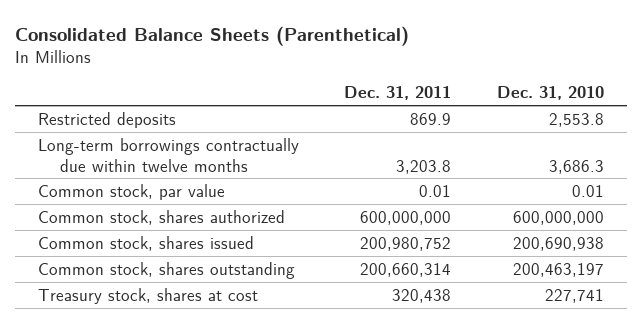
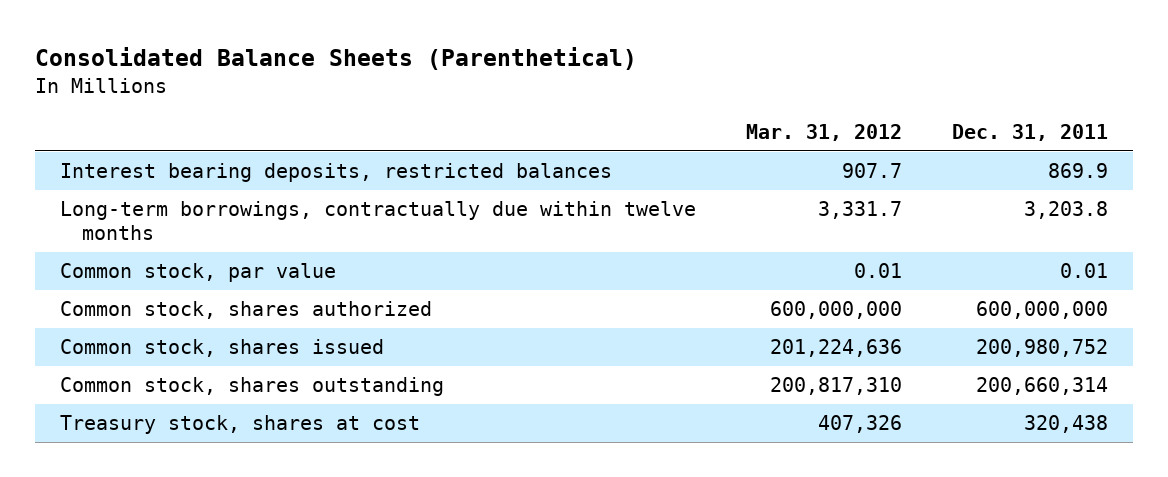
- | Dec. 31, 2011 | Dec. 31, 2010
+ | Mar. 31, 2012 | Dec. 31, 2011
- Restricted deposits | 869.9 | 2,553.8
- Long-term borrowings contractually due within twelve months | 3,203.8 | 3,686.3
+ Interest bearing deposits, restricted balances | 907.7 | 869.9
+ Long-term borrowings, contractually due within twelve months | 3,331.7 | 3,203.8

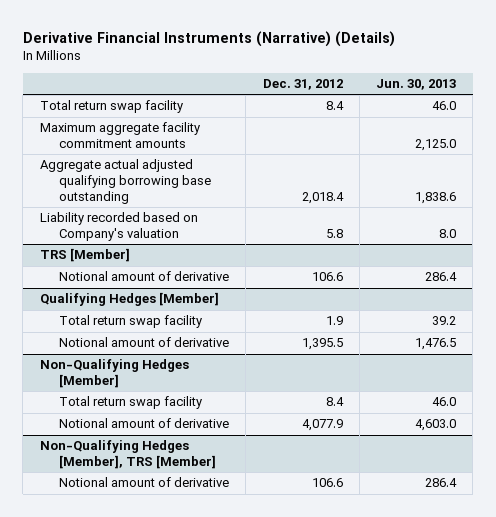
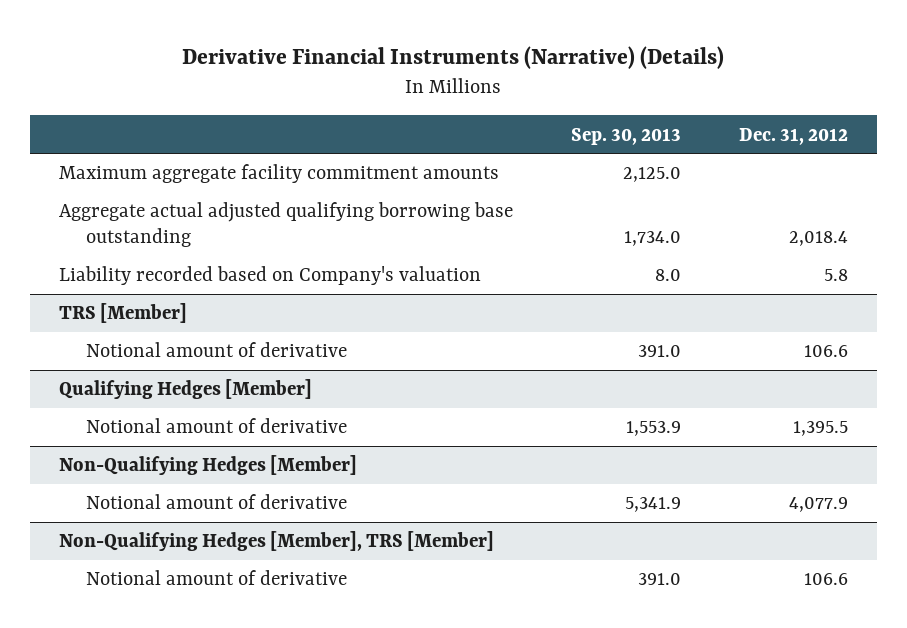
- | Dec. 31, 2012 | Jun. 30, 2013
+ | Sep. 30, 2013 | Dec. 31, 2012
- Total return swap facility | 8.4 | 46.0
@ Qualifying Hedges [Member]
- Total return swap facility | 1.9 | 39.2
@ Non-Qualifying Hedges [Member]
- Total return swap facility | 8.4 | 46.0

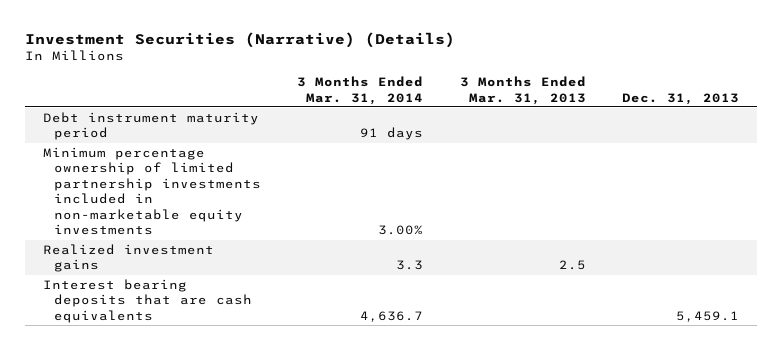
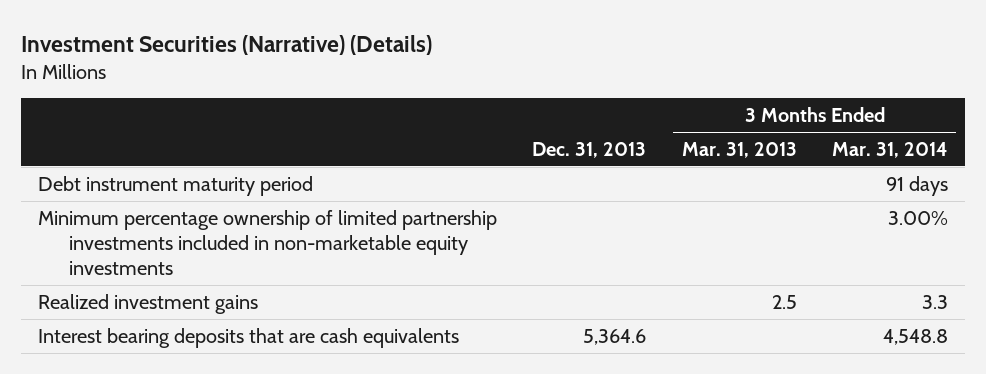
- | 3 Months Ended Mar. 31, 2014 | 3 Months Ended Mar. 31, 2013 | Dec. 31, 2013
+ | Dec. 31, 2013 | 3 Months Ended Mar. 31, 2013 | 3 Months Ended Mar. 31, 2014
- Interest bearing deposits that are cash equivalents | 4,636.7 | | 5,459.1
+ Interest bearing deposits that are cash equivalents | 5,364.6 | | 4,548.8

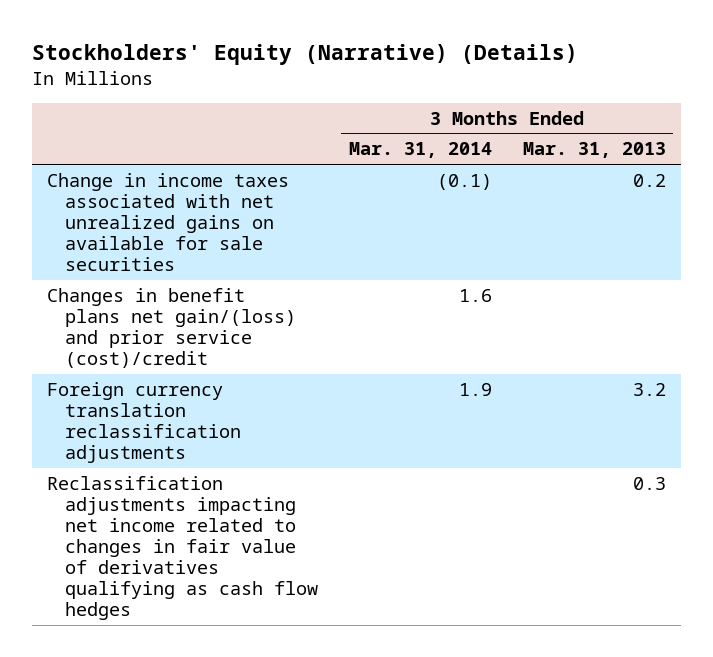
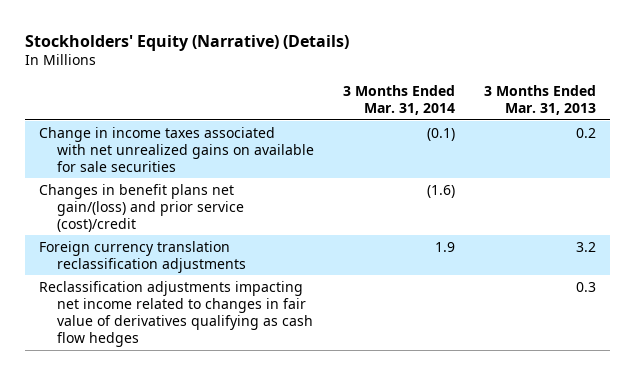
- Changes in benefit plans net gain/(loss) and prior service (cost)/credit | 1.6 |
+ Changes in benefit plans net gain/(loss) and prior service (cost)/credit | (1.6) |

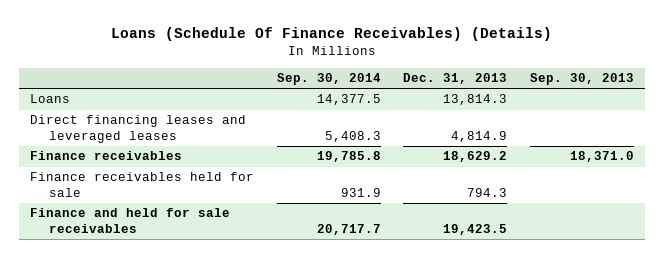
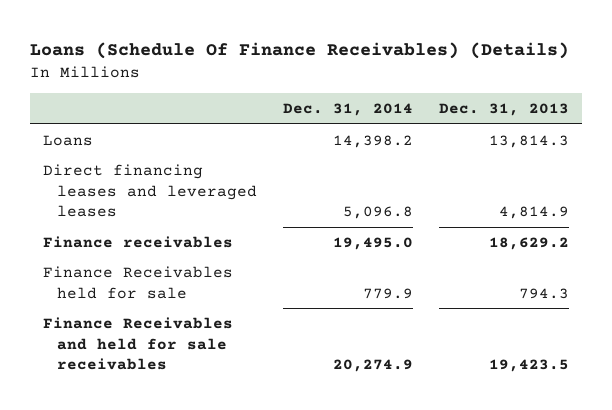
- | Sep. 30, 2014 | Dec. 31, 2013 | Sep. 30, 2013
+ | Dec. 31, 2014 | Dec. 31, 2013
- Finance receivables held for sale | 931.9 | 794.3 |
- Finance and held for sale receivables | 20,717.7 | 19,423.5 |
+ Finance Receivables held for sale | 779.9 | 794.3
+ Finance Receivables and held for sale receivables | 20,274.9 | 19,423.5

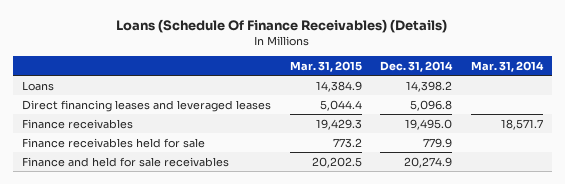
- | Dec. 31, 2014 | Dec. 31, 2013
+ | Mar. 31, 2015 | Dec. 31, 2014 | Mar. 31, 2014
- Finance Receivables held for sale | 779.9 | 794.3
- Finance Receivables and held for sale receivables | 20,274.9 | 19,423.5
+ Finance receivables held for sale | 773.2 | 779.9 |
+ Finance and held for sale receivables | 20,202.5 | 20,274.9 |

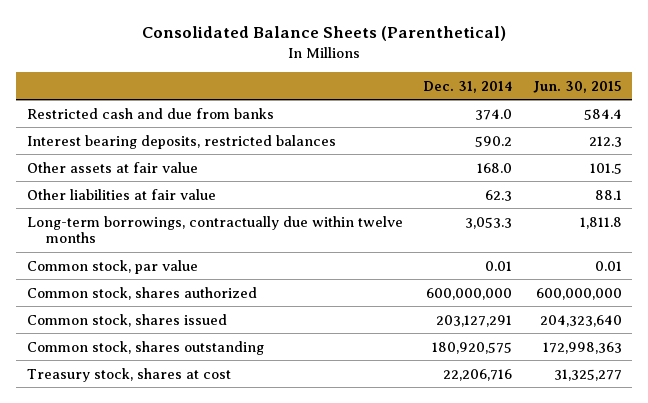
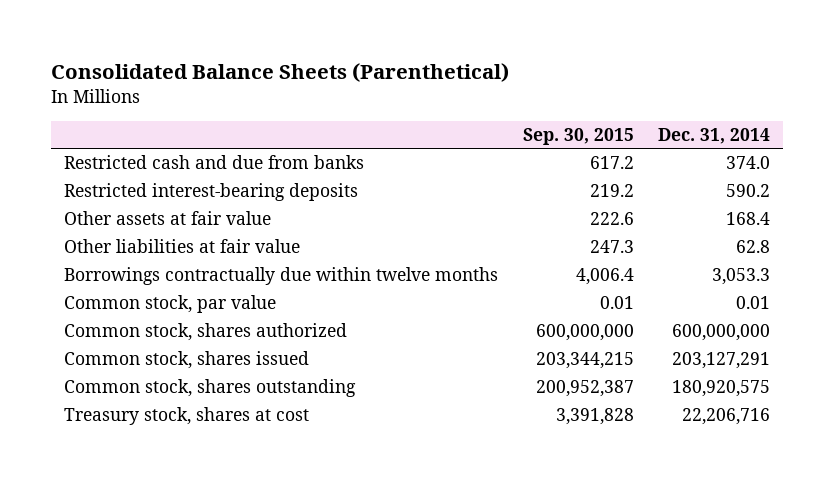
- | Dec. 31, 2014 | Jun. 30, 2015
+ | Sep. 30, 2015 | Dec. 31, 2014
- Interest bearing deposits, restricted balances | 590.2 | 212.3
- Other assets at fair value | 168.0 | 101.5
- Other liabilities at fair value | 62.3 | 88.1
- Long-term borrowings, contractually due within twelve months | 3,053.3 | 1,811.8
+ Restricted interest-bearing deposits | 219.2 | 590.2
+ Other assets at fair value | 222.6 | 168.4
+ Other liabilities at fair value | 247.3 | 62.8
+ Borrowings contractually due within twelve months | 4,006.4 | 3,053.3

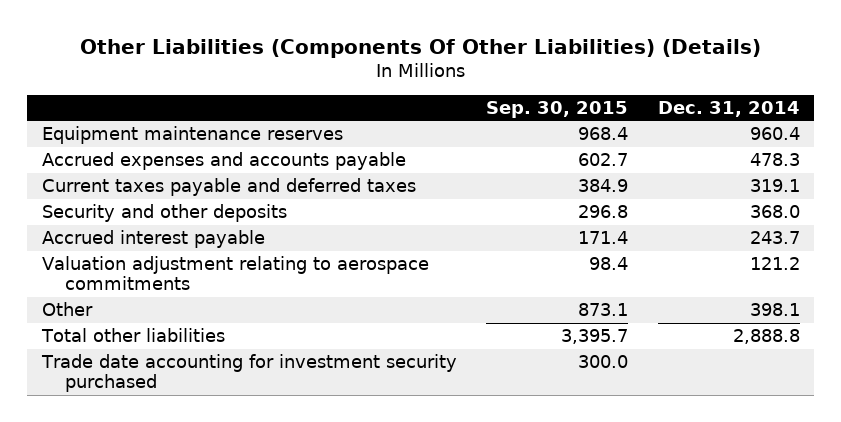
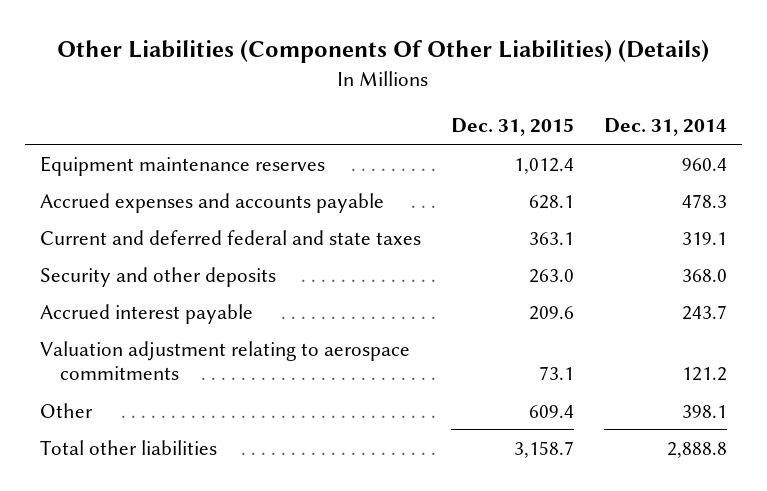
- | Sep. 30, 2015 | Dec. 31, 2014
+ | Dec. 31, 2015 | Dec. 31, 2014
- Current taxes payable and deferred taxes | 384.9 | 319.1
+ Current and deferred federal and state taxes | 363.1 | 319.1
- Trade date accounting for investment security purchased | 300.0 |

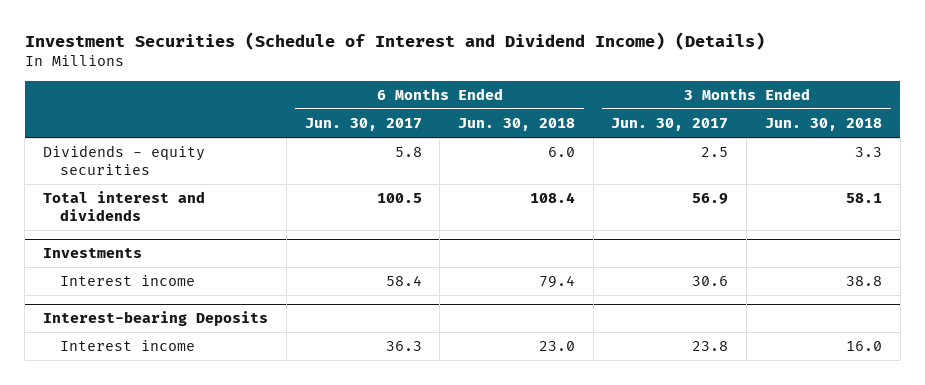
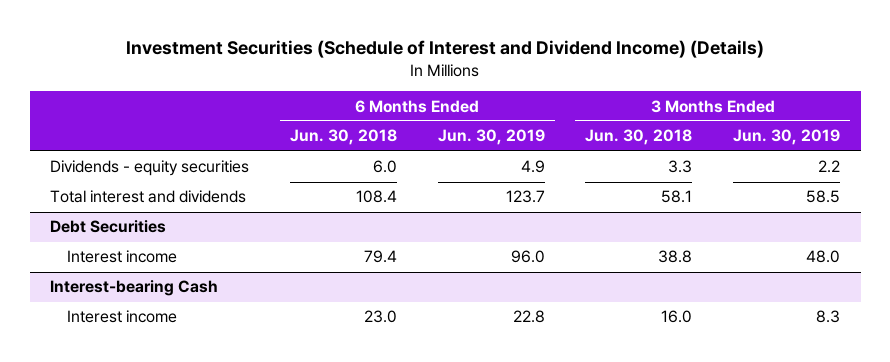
- | 6 Months Ended Jun. 30, 2017 | 6 Months Ended Jun. 30, 2018 | 3 Months Ended Jun. 30, 2017 | 3 Months Ended Jun. 30, 2018
+ | 6 Months Ended Jun. 30, 2018 | 6 Months Ended Jun. 30, 2019 | 3 Months Ended Jun. 30, 2018 | 3 Months Ended Jun. 30, 2019
- Investments
+ Debt Securities
- Interest-bearing Deposits
+ Interest-bearing Cash

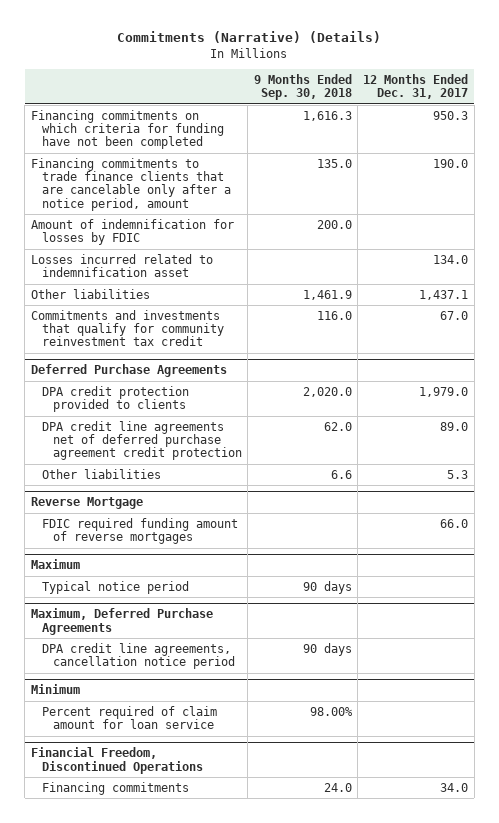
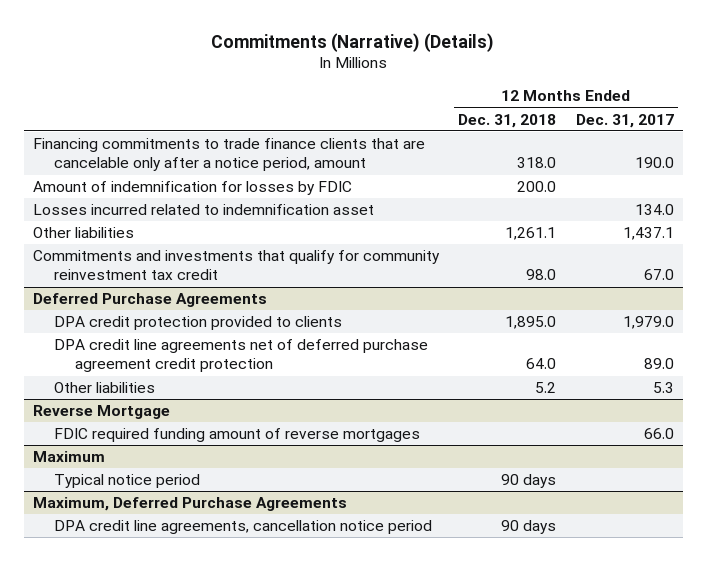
- | 9 Months Ended Sep. 30, 2018 | 12 Months Ended Dec. 31, 2017
+ | 12 Months Ended Dec. 31, 2018 | 12 Months Ended Dec. 31, 2017
- Financing commitments on which criteria for funding have not been completed | 1,616.3 | 950.3
- Minimum
- Percent required of claim amount for loan service | 98.00% |
- Financial Freedom, Discontinued Operations
- Financing commitments | 24.0 | 34.0

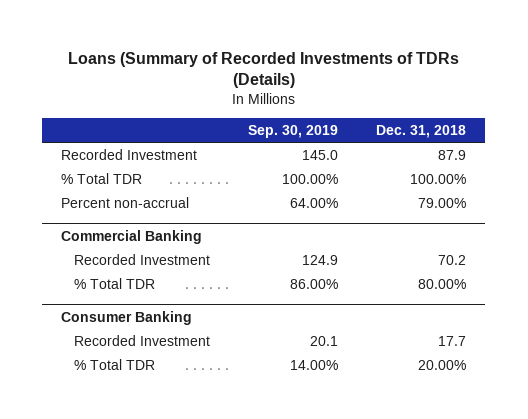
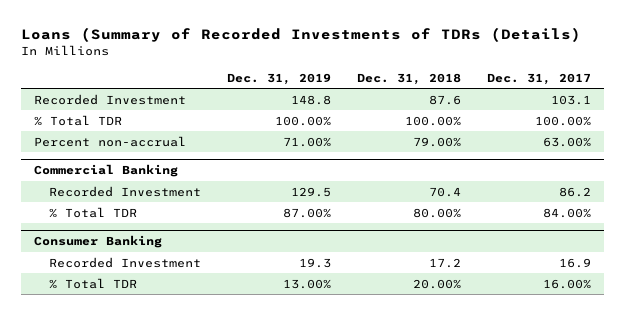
- | Sep. 30, 2019 | Dec. 31, 2018
+ | Dec. 31, 2019 | Dec. 31, 2018 | Dec. 31, 2017
- Recorded Investment | 145.0 | 87.9
+ Recorded Investment | 148.8 | 87.6 | 103.1
@ Commercial Banking
- Recorded Investment | 124.9 | 70.2
+ Recorded Investment | 129.5 | 70.4 | 86.2
@ Consumer Banking
- Recorded Investment | 20.1 | 17.7
+ Recorded Investment | 19.3 | 17.2 | 16.9

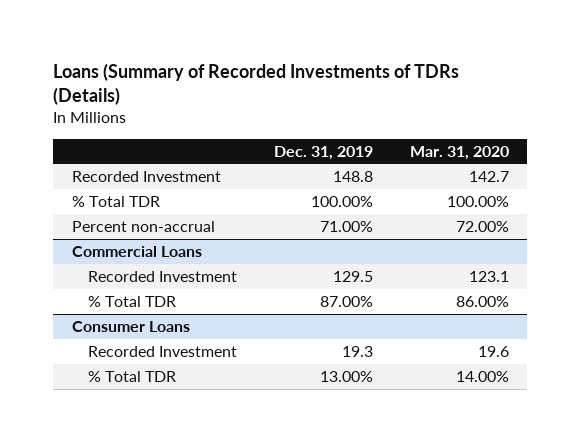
- | Dec. 31, 2019 | Dec. 31, 2018 | Dec. 31, 2017
+ | Dec. 31, 2019 | Mar. 31, 2020
- Commercial Banking
+ Commercial Loans
- Consumer Banking
+ Consumer Loans

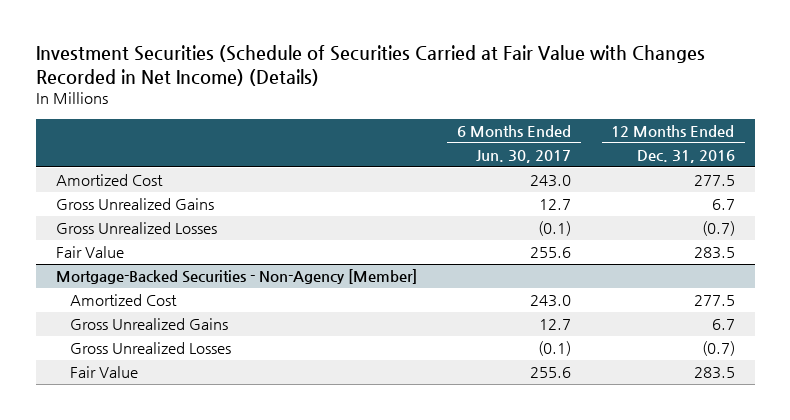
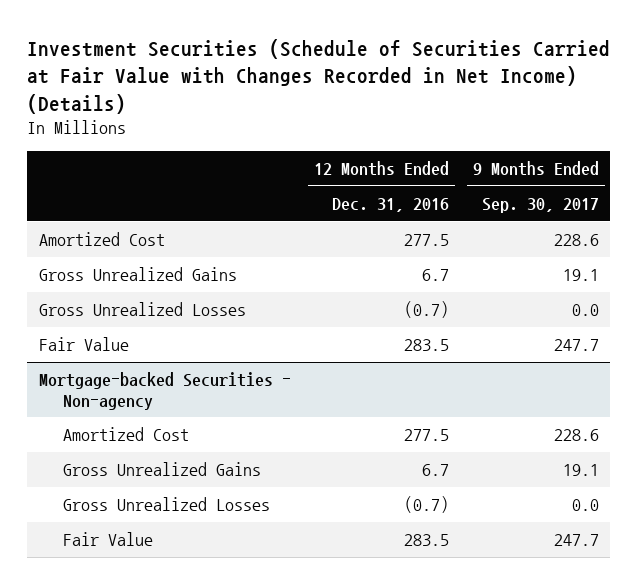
- | 6 Months Ended Jun. 30, 2017 | 12 Months Ended Dec. 31, 2016
+ | 12 Months Ended Dec. 31, 2016 | 9 Months Ended Sep. 30, 2017
- Mortgage-Backed Securities - Non-Agency [Member]
+ Mortgage-backed Securities - Non-agency

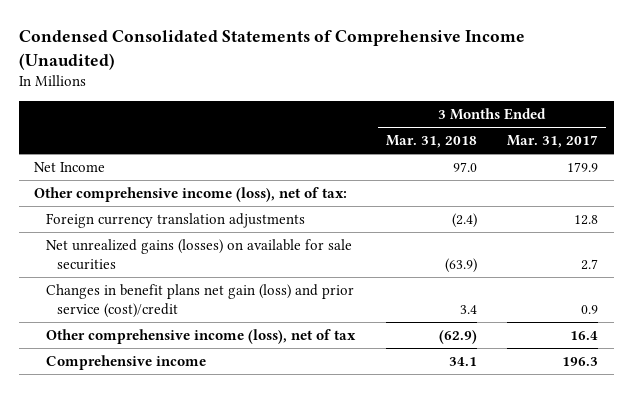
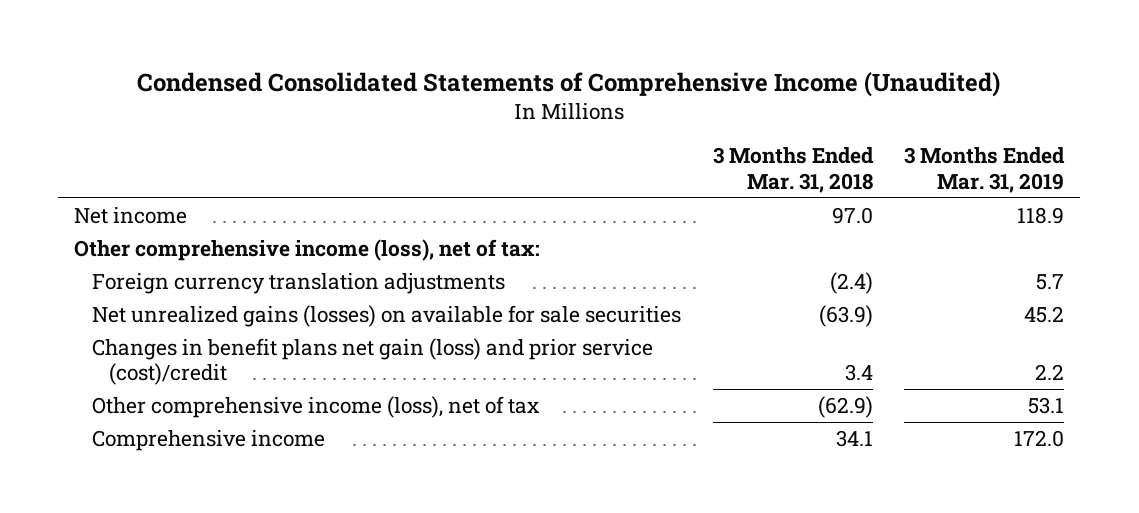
- | 3 Months Ended Mar. 31, 2018 | 3 Months Ended Mar. 31, 2017
+ | 3 Months Ended Mar. 31, 2018 | 3 Months Ended Mar. 31, 2019
- Net Income | 97.0 | 179.9
+ Net income | 97.0 | 118.9

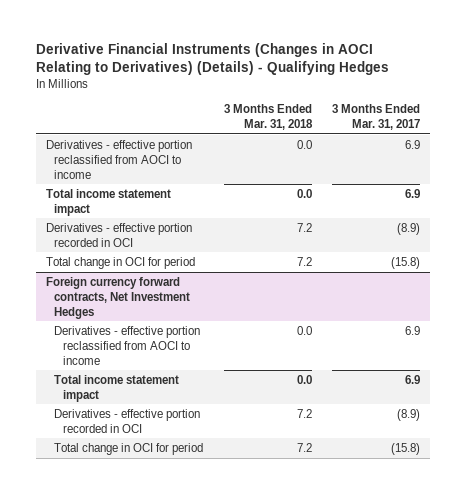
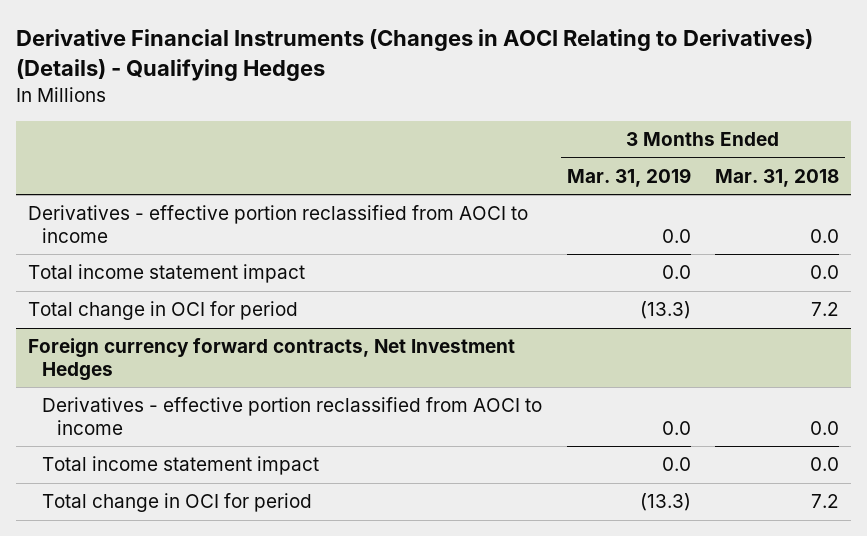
- | 3 Months Ended Mar. 31, 2018 | 3 Months Ended Mar. 31, 2017
+ | 3 Months Ended Mar. 31, 2019 | 3 Months Ended Mar. 31, 2018
- Derivatives - effective portion recorded in OCI | 7.2 | (8.9)
@ Foreign currency forward contracts, Net Investment Hedges
- Derivatives - effective portion recorded in OCI | 7.2 | (8.9)

